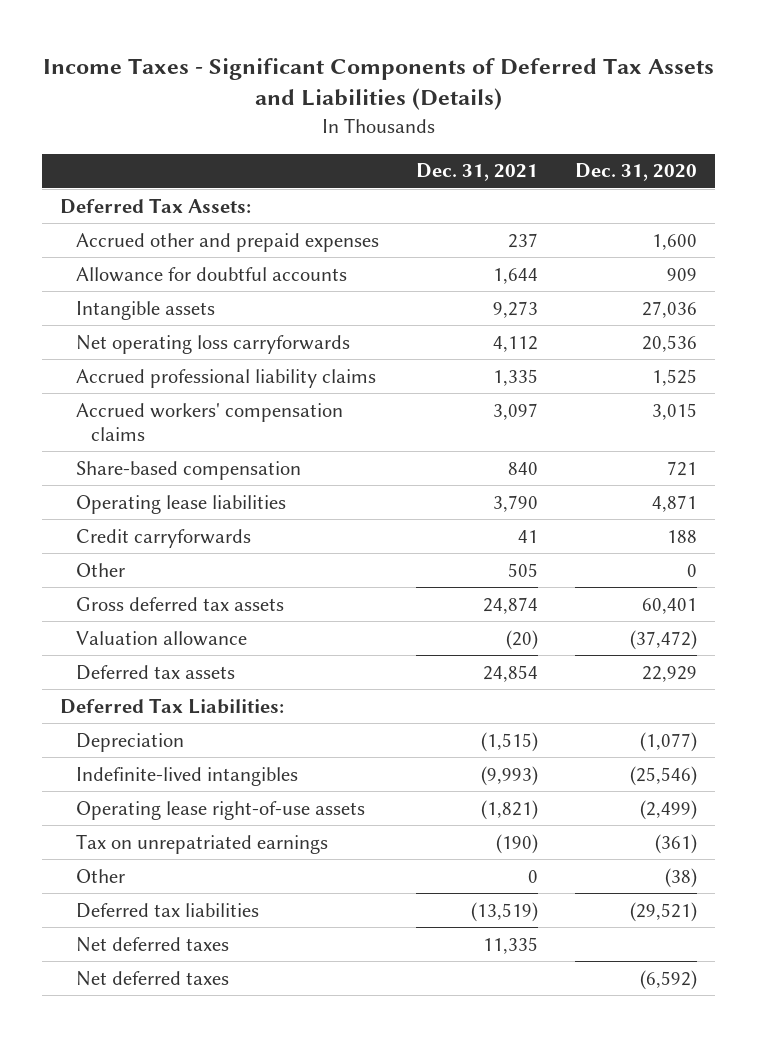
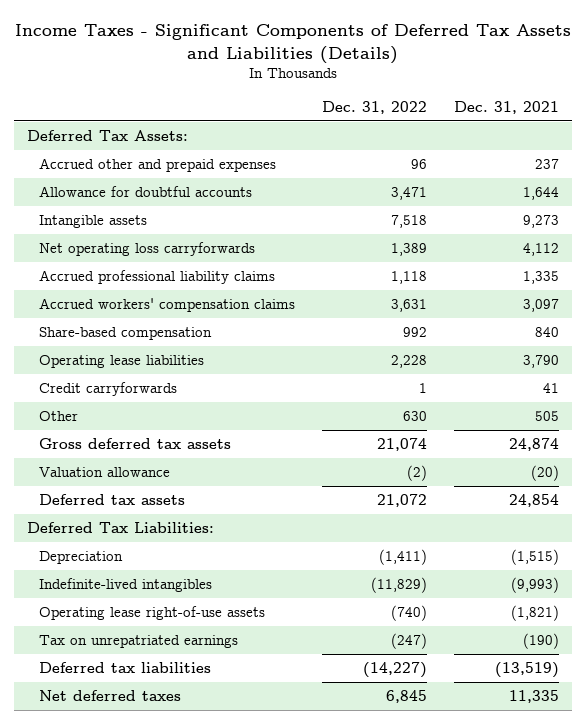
- | Dec. 31, 2021 | Dec. 31, 2020
+ | Dec. 31, 2022 | Dec. 31, 2021
- Other | 0 | (38)
- Net deferred taxes | | (6,592)

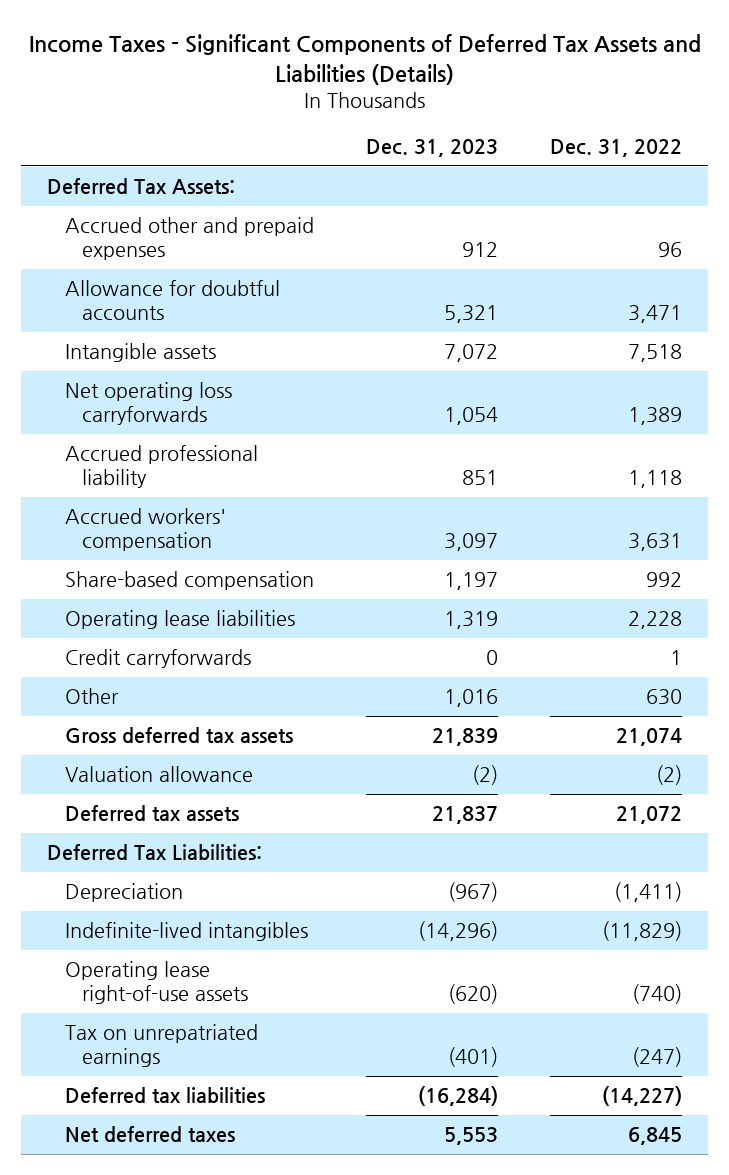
- | Dec. 31, 2022 | Dec. 31, 2021
+ | Dec. 31, 2023 | Dec. 31, 2022
- Accrued professional liability claims | 1,118 | 1,335
- Accrued workers' compensation claims | 3,631 | 3,097
+ Accrued professional liability | 851 | 1,118
+ Accrued workers' compensation | 3,097 | 3,631

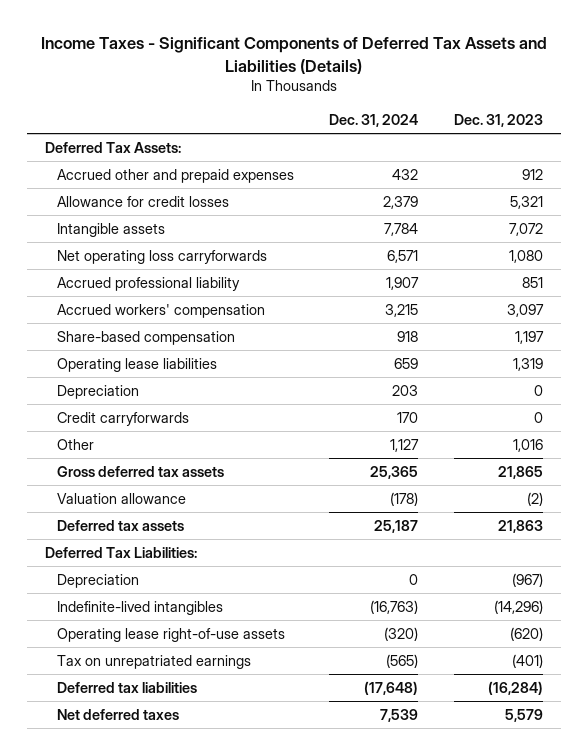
- | Dec. 31, 2023 | Dec. 31, 2022
+ | Dec. 31, 2024 | Dec. 31, 2023
- Allowance for doubtful accounts | 5,321 | 3,471
+ Allowance for credit losses | 2,379 | 5,321
- Net operating loss carryforwards | 1,054 | 1,389
+ Net operating loss carryforwards | 6,571 | 1,080
+ Depreciation | 203 | 0
- Gross deferred tax assets | 21,839 | 21,074
+ Gross deferred tax assets | 25,365 | 21,865
- Deferred tax assets | 21,837 | 21,072
+ Deferred tax assets | 25,187 | 21,863
- Net deferred taxes | 5,553 | 6,845
+ Net deferred taxes | 7,539 | 5,579

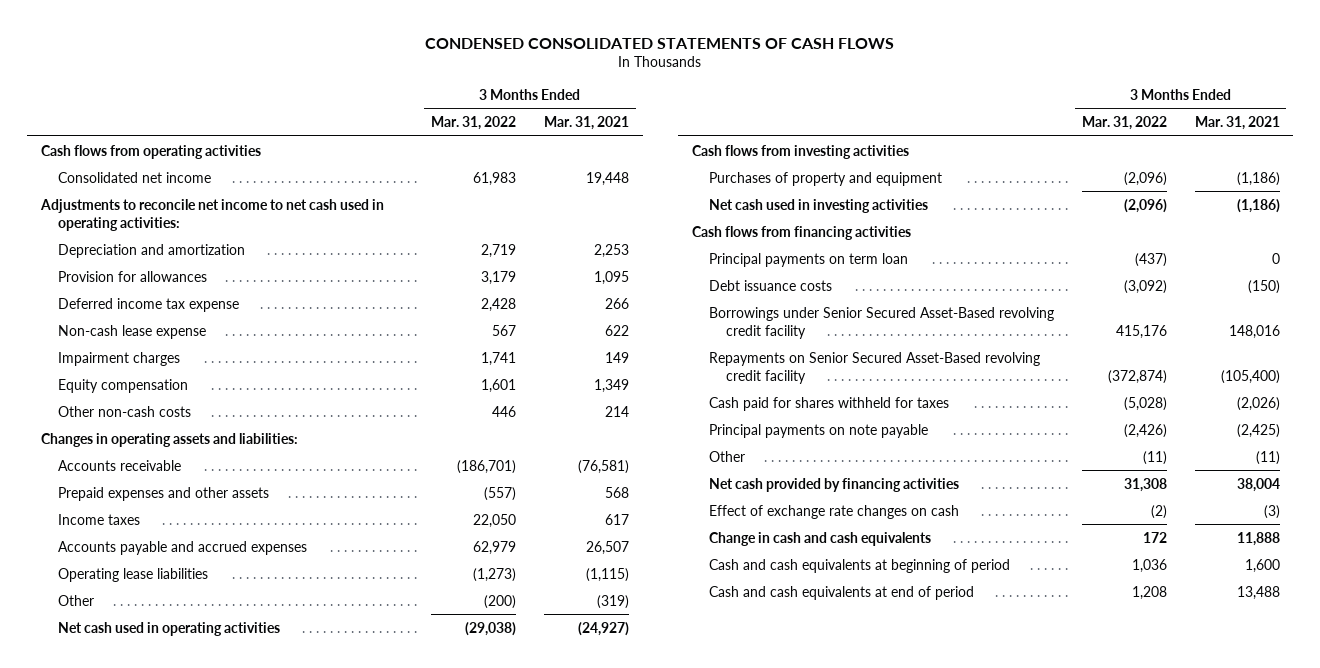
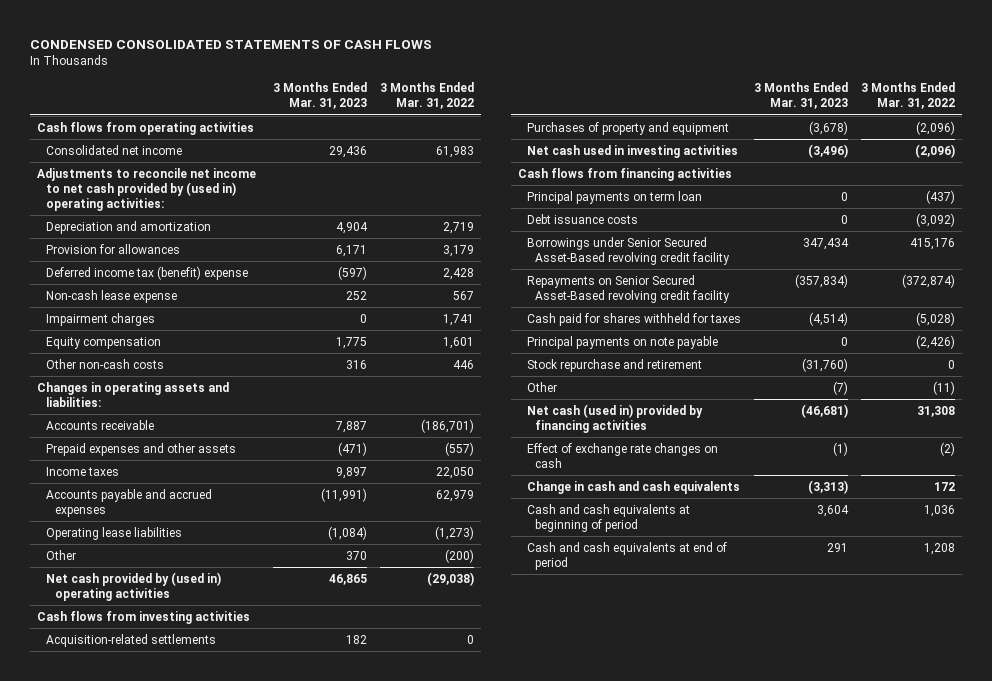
- | 3 Months Ended Mar. 31, 2022 | 3 Months Ended Mar. 31, 2021
+ | 3 Months Ended Mar. 31, 2023 | 3 Months Ended Mar. 31, 2022
- Adjustments to reconcile net income to net cash used in operating activities:
+ Adjustments to reconcile net income to net cash provided by (used in) operating activities:
- Deferred income tax expense | 2,428 | 266
+ Deferred income tax (benefit) expense | (597) | 2,428
- Net cash used in operating activities | (29,038) | (24,927)
+ Net cash provided by (used in) operating activities | 46,865 | (29,038)
+ Acquisition-related settlements | 182 | 0
+ Stock repurchase and retirement | (31,760) | 0
- Net cash provided by financing activities | 31,308 | 38,004
+ Net cash (used in) provided by financing activities | (46,681) | 31,308

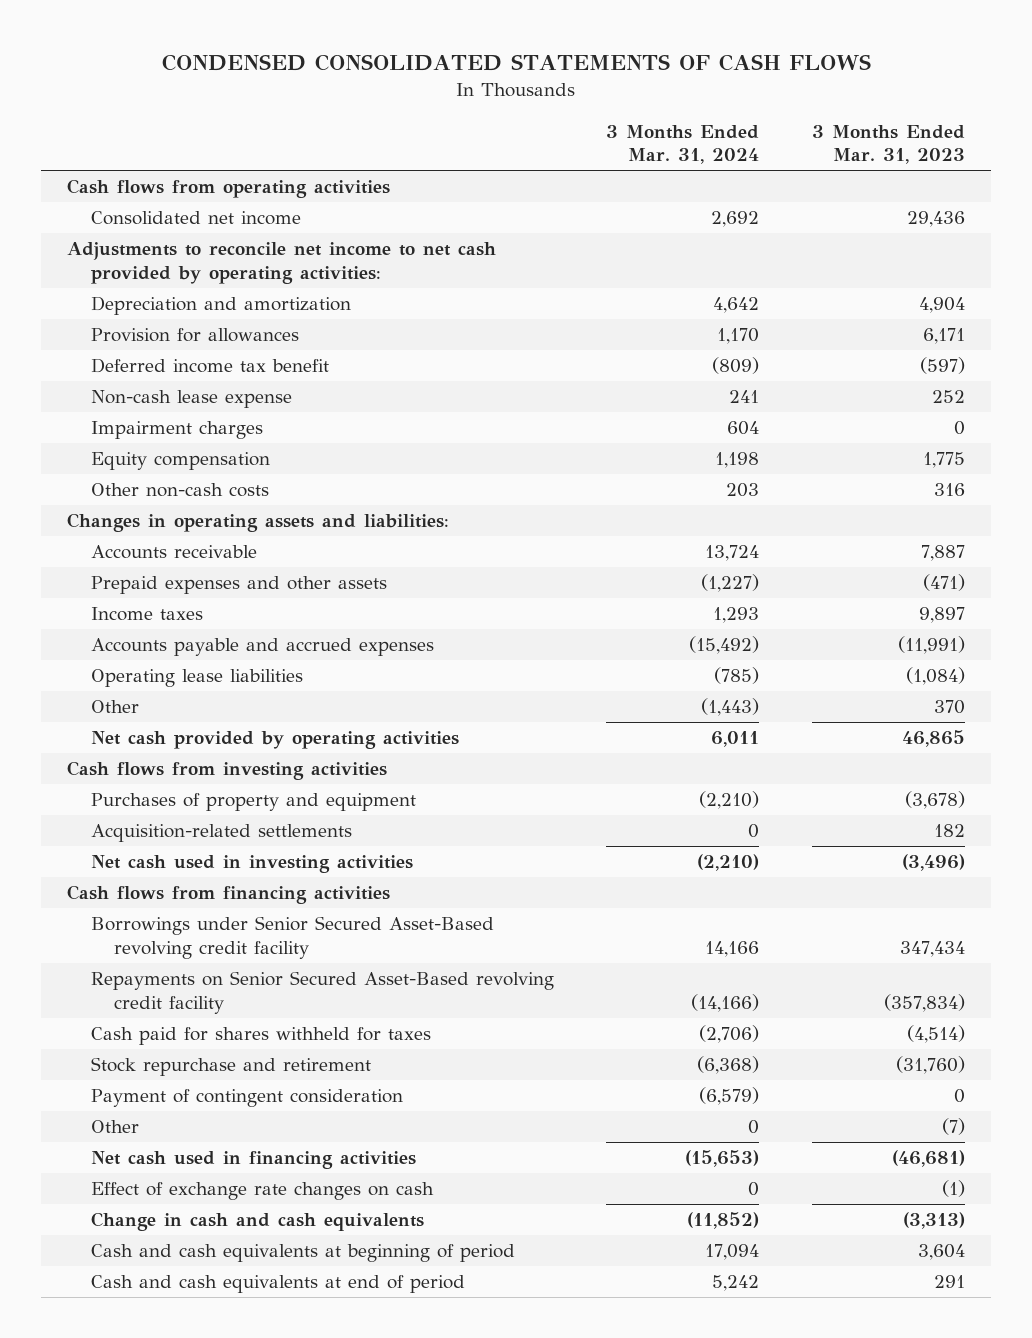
- | 3 Months Ended Mar. 31, 2023 | 3 Months Ended Mar. 31, 2022
+ | 3 Months Ended Mar. 31, 2024 | 3 Months Ended Mar. 31, 2023
- Adjustments to reconcile net income to net cash provided by (used in) operating activities:
+ Adjustments to reconcile net income to net cash provided by operating activities:
- Deferred income tax (benefit) expense | (597) | 2,428
+ Deferred income tax benefit | (809) | (597)
- Net cash provided by (used in) operating activities | 46,865 | (29,038)
+ Net cash provided by operating activities | 6,011 | 46,865
moved down: Acquisition-related settlements | 0 | 182
- Principal payments on term loan | 0 | (437)
- Debt issuance costs | 0 | (3,092)
- Principal payments on note payable | 0 | (2,426)
+ Payment of contingent consideration | (6,579) | 0
- Net cash (used in) provided by financing activities | (46,681) | 31,308
+ Net cash used in financing activities | (15,653) | (46,681)

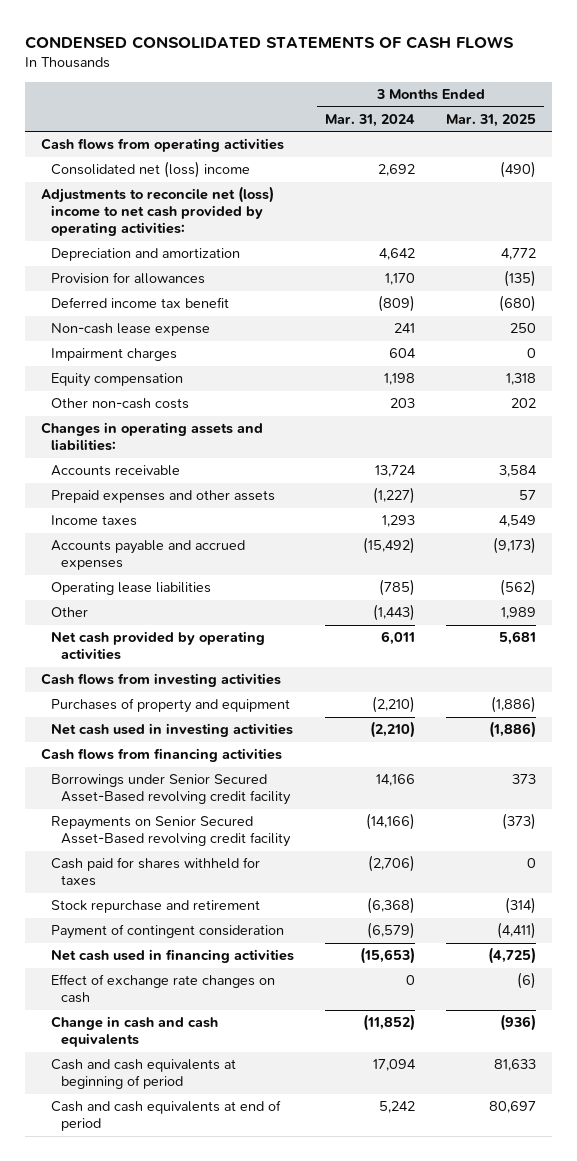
- | 3 Months Ended Mar. 31, 2024 | 3 Months Ended Mar. 31, 2023
+ | 3 Months Ended Mar. 31, 2024 | 3 Months Ended Mar. 31, 2025
- Consolidated net income | 2,692 | 29,436
- Adjustments to reconcile net income to net cash provided by operating activities:
+ Consolidated net (loss) income | 2,692 | (490)
+ Adjustments to reconcile net (loss) income to net cash provided by operating activities:
- Acquisition-related settlements | 0 | 182
- Other | 0 | (7)

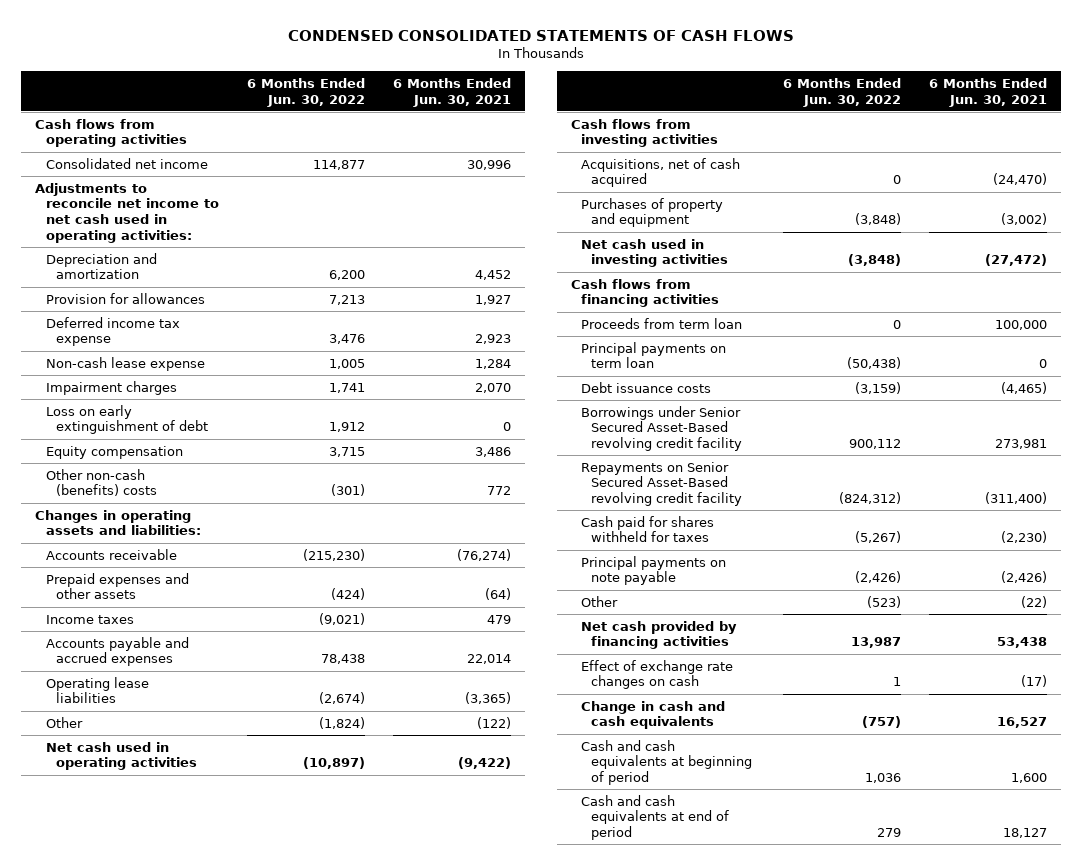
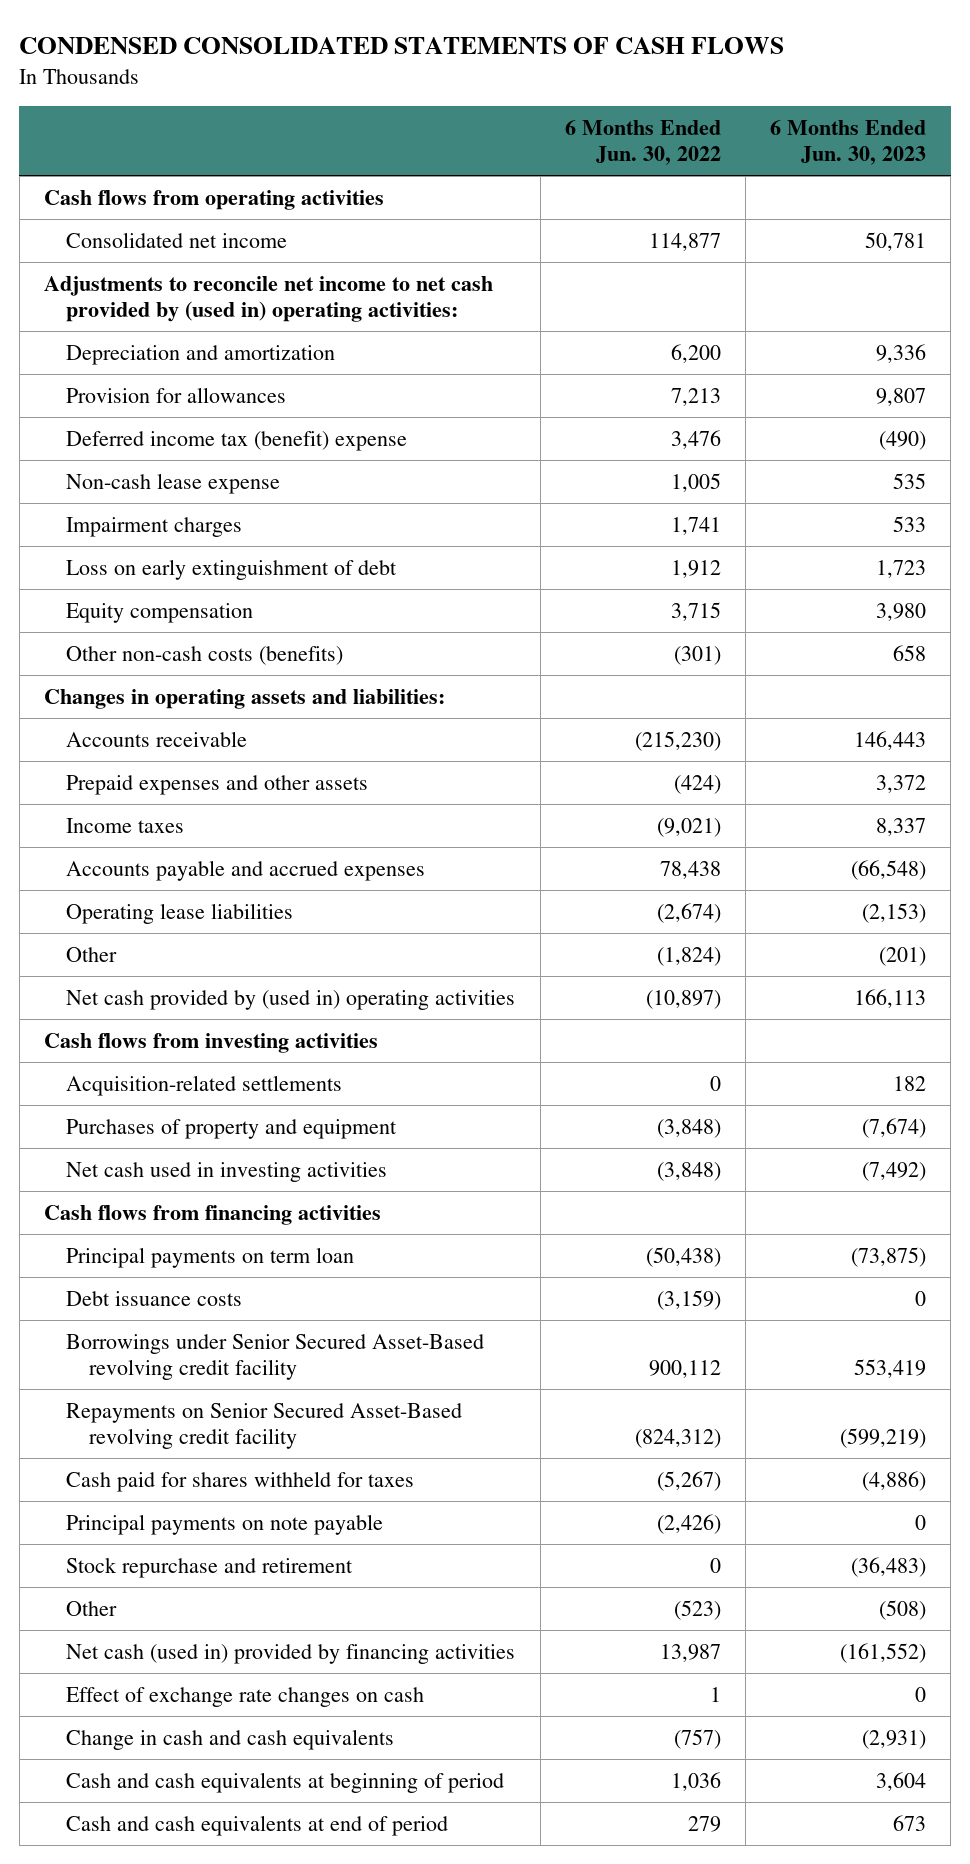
- | 6 Months Ended Jun. 30, 2022 | 6 Months Ended Jun. 30, 2021
+ | 6 Months Ended Jun. 30, 2022 | 6 Months Ended Jun. 30, 2023
- Adjustments to reconcile net income to net cash used in operating activities:
+ Adjustments to reconcile net income to net cash provided by (used in) operating activities:
- Deferred income tax expense | 3,476 | 2,923
+ Deferred income tax (benefit) expense | 3,476 | (490)
- Other non-cash (benefits) costs | (301) | 772
+ Other non-cash costs (benefits) | (301) | 658
- Net cash used in operating activities | (10,897) | (9,422)
+ Net cash provided by (used in) operating activities | (10,897) | 166,113
- Acquisitions, net of cash acquired | 0 | (24,470)
+ Acquisition-related settlements | 0 | 182
- Proceeds from term loan | 0 | 100,000
+ Stock repurchase and retirement | 0 | (36,483)
- Net cash provided by financing activities | 13,987 | 53,438
+ Net cash (used in) provided by financing activities | 13,987 | (161,552)

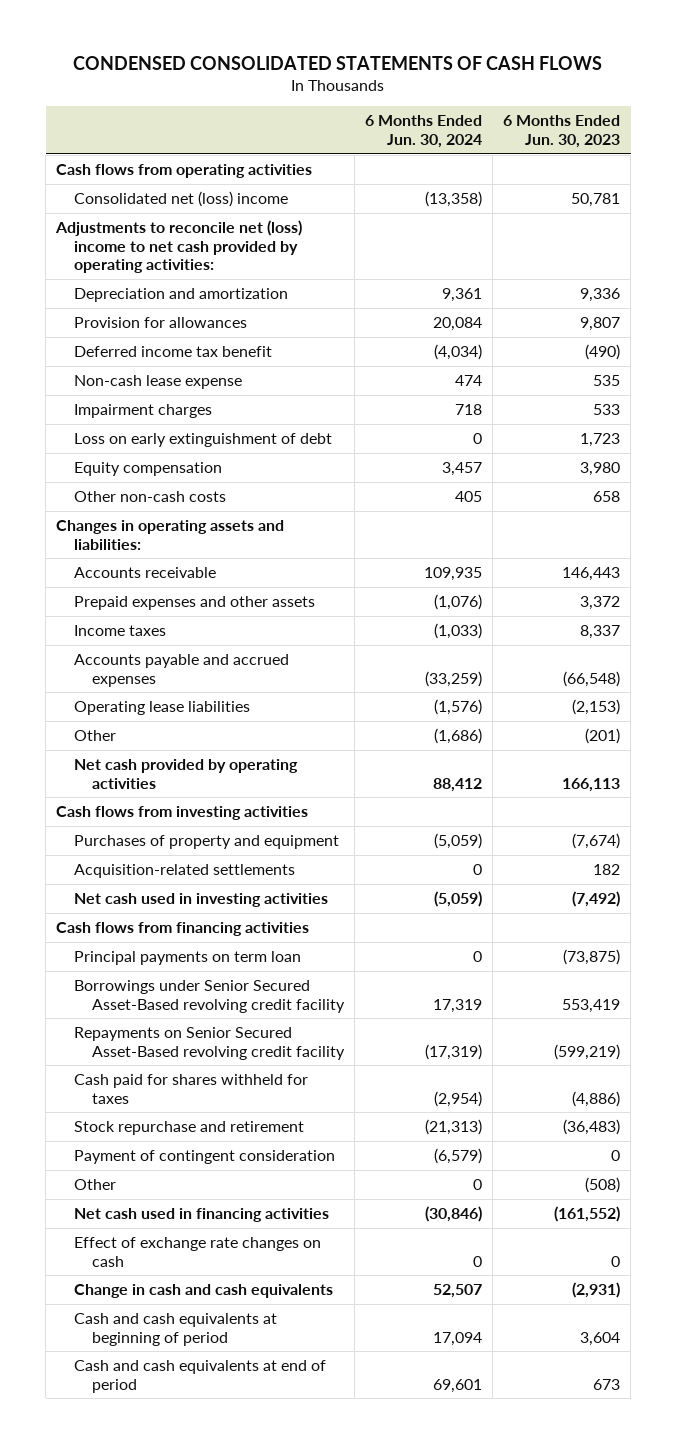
- | 6 Months Ended Jun. 30, 2022 | 6 Months Ended Jun. 30, 2023
+ | 6 Months Ended Jun. 30, 2024 | 6 Months Ended Jun. 30, 2023
- Consolidated net income | 114,877 | 50,781
- Adjustments to reconcile net income to net cash provided by (used in) operating activities:
+ Consolidated net (loss) income | (13,358) | 50,781
+ Adjustments to reconcile net (loss) income to net cash provided by operating activities:
- Deferred income tax (benefit) expense | 3,476 | (490)
+ Deferred income tax benefit | (4,034) | (490)
- Other non-cash costs (benefits) | (301) | 658
+ Other non-cash costs | 405 | 658
- Net cash provided by (used in) operating activities | (10,897) | 166,113
+ Net cash provided by operating activities | 88,412 | 166,113
moved down: Acquisition-related settlements | 0 | 182
- Debt issuance costs | (3,159) | 0
- Principal payments on note payable | (2,426) | 0
+ Payment of contingent consideration | (6,579) | 0
- Net cash (used in) provided by financing activities | 13,987 | (161,552)
+ Net cash used in financing activities | (30,846) | (161,552)

